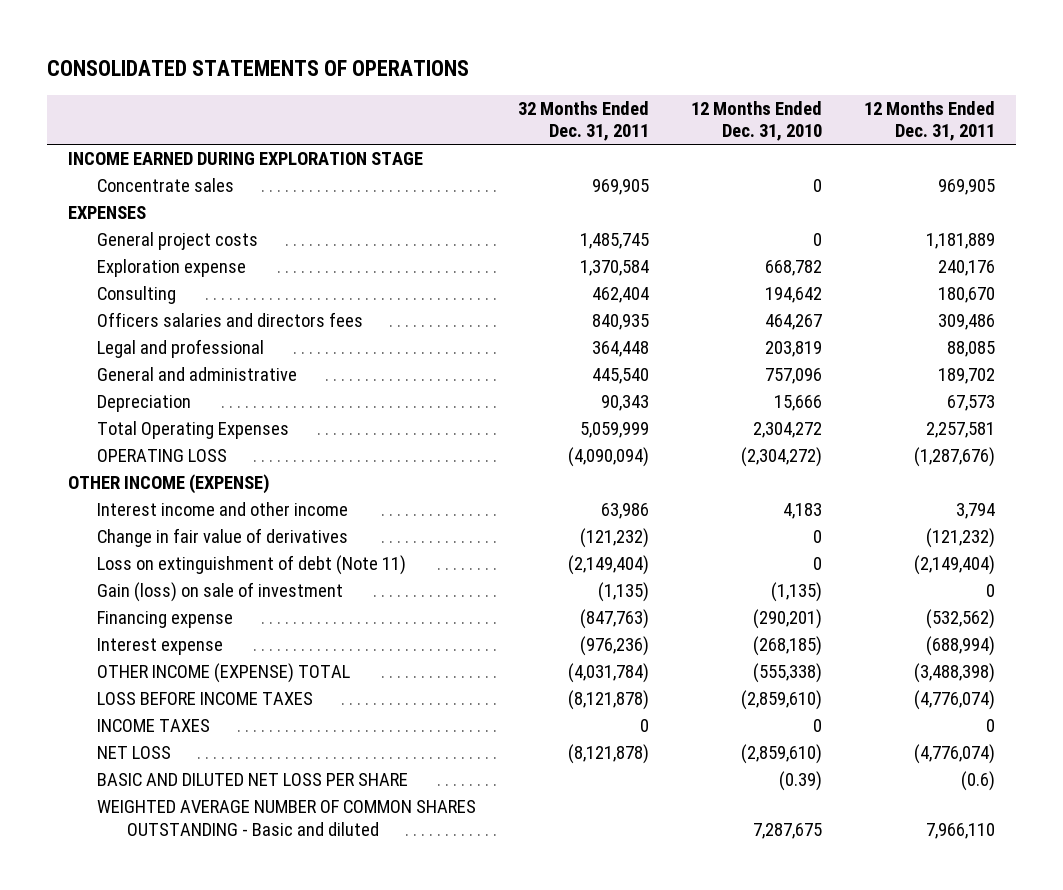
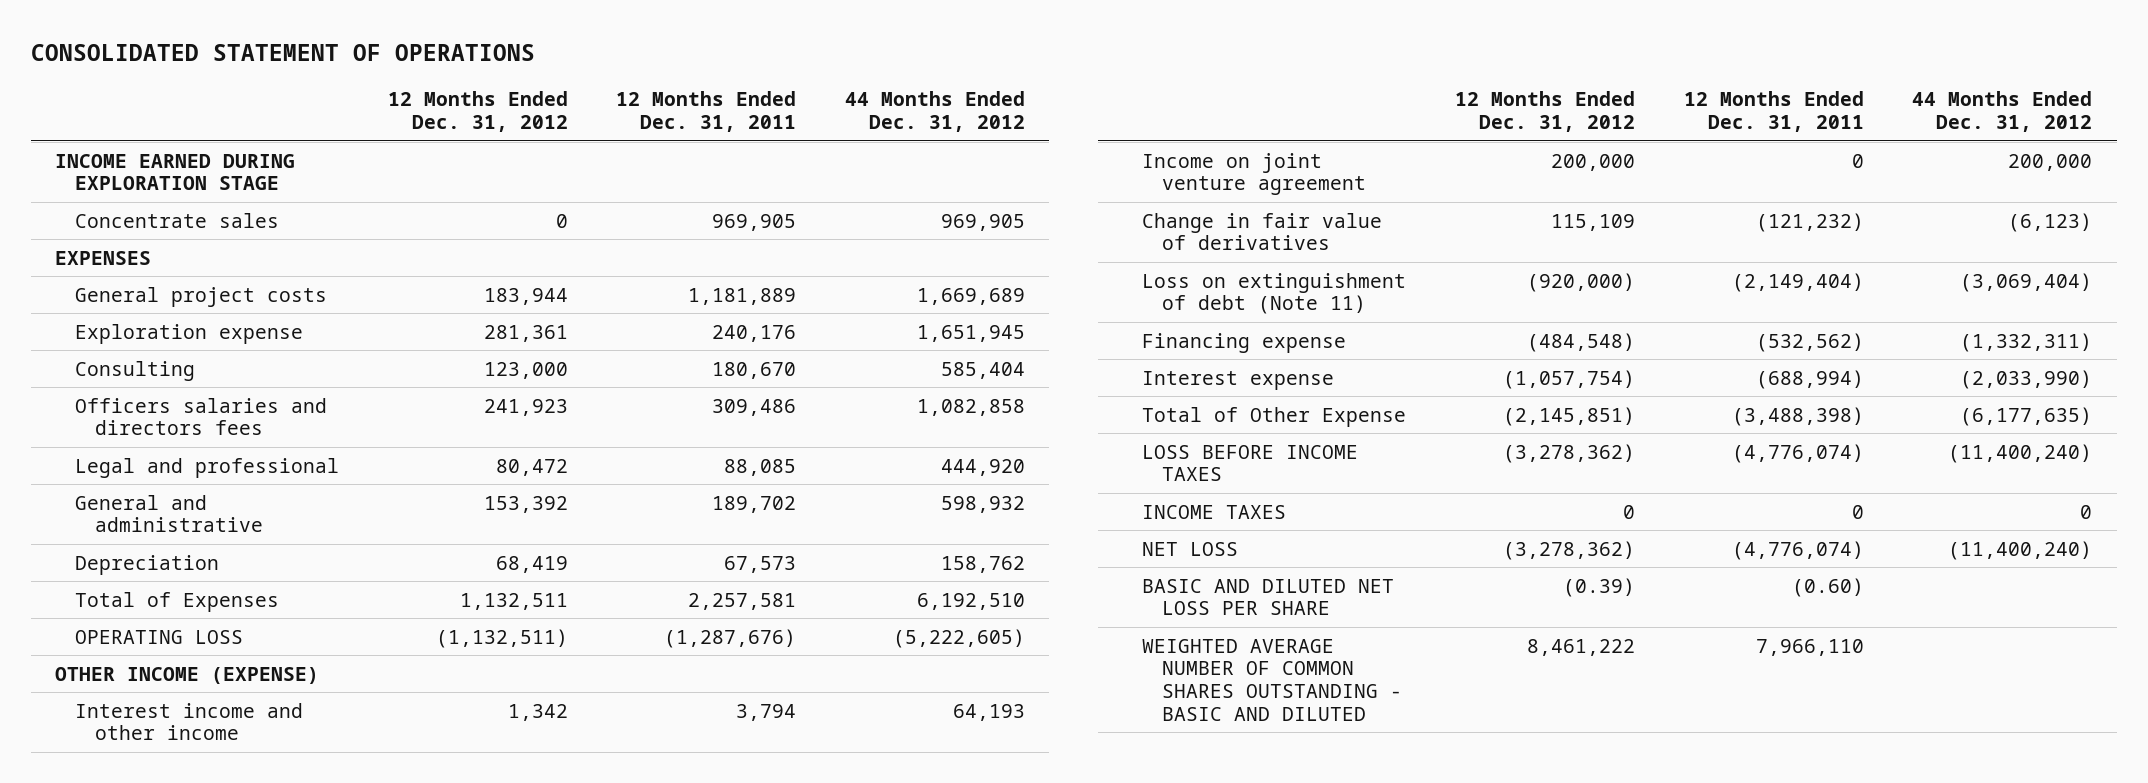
- CONSOLIDATED STATEMENTS OF OPERATIONS
+ CONSOLIDATED STATEMENT OF OPERATIONS
- | 32 Months Ended Dec. 31, 2011 | 12 Months Ended Dec. 31, 2010 | 12 Months Ended Dec. 31, 2011
+ | 12 Months Ended Dec. 31, 2012 | 12 Months Ended Dec. 31, 2011 | 44 Months Ended Dec. 31, 2012
- Total Operating Expenses | 5,059,999 | 2,304,272 | 2,257,581
+ Total of Expenses | 1,132,511 | 2,257,581 | 6,192,510
+ Income on joint venture agreement | 200,000 | 0 | 200,000
- Gain (loss) on sale of investment | (1,135) | (1,135) | 0
- OTHER INCOME (EXPENSE) TOTAL | (4,031,784) | (555,338) | (3,488,398)
+ Total of Other Expense | (2,145,851) | (3,488,398) | (6,177,635)
- BASIC AND DILUTED NET LOSS PER SHARE | | (0.39) | (0.6)
- WEIGHTED AVERAGE NUMBER OF COMMON SHARES OUTSTANDING - Basic and diluted | | 7,287,675 | 7,966,110
+ BASIC AND DILUTED NET LOSS PER SHARE | (0.39) | (0.60) |
+ WEIGHTED AVERAGE NUMBER OF COMMON SHARES OUTSTANDING - BASIC AND DILUTED | 8,461,222 | 7,966,110 |

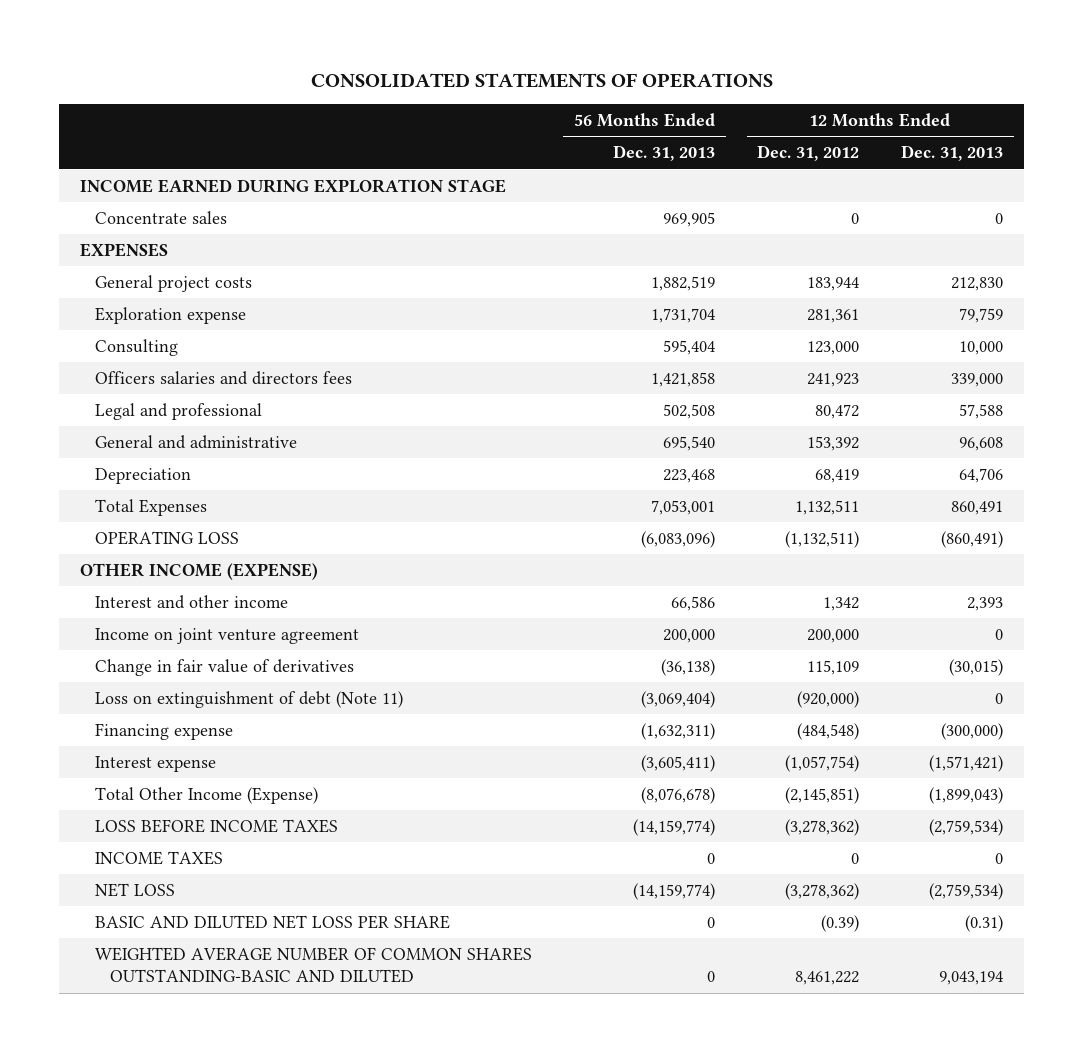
- CONSOLIDATED STATEMENT OF OPERATIONS
+ CONSOLIDATED STATEMENTS OF OPERATIONS
- | 12 Months Ended Dec. 31, 2012 | 12 Months Ended Dec. 31, 2011 | 44 Months Ended Dec. 31, 2012
+ | 56 Months Ended Dec. 31, 2013 | 12 Months Ended Dec. 31, 2012 | 12 Months Ended Dec. 31, 2013
- Total of Expenses | 1,132,511 | 2,257,581 | 6,192,510
+ Total Expenses | 7,053,001 | 1,132,511 | 860,491
- Interest income and other income | 1,342 | 3,794 | 64,193
+ Interest and other income | 66,586 | 1,342 | 2,393
- Total of Other Expense | (2,145,851) | (3,488,398) | (6,177,635)
+ Total Other Income (Expense) | (8,076,678) | (2,145,851) | (1,899,043)
- WEIGHTED AVERAGE NUMBER OF COMMON SHARES OUTSTANDING - BASIC AND DILUTED | 8,461,222 | 7,966,110 |
+ WEIGHTED AVERAGE NUMBER OF COMMON SHARES OUTSTANDING-BASIC AND DILUTED | 0 | 8,461,222 | 9,043,194

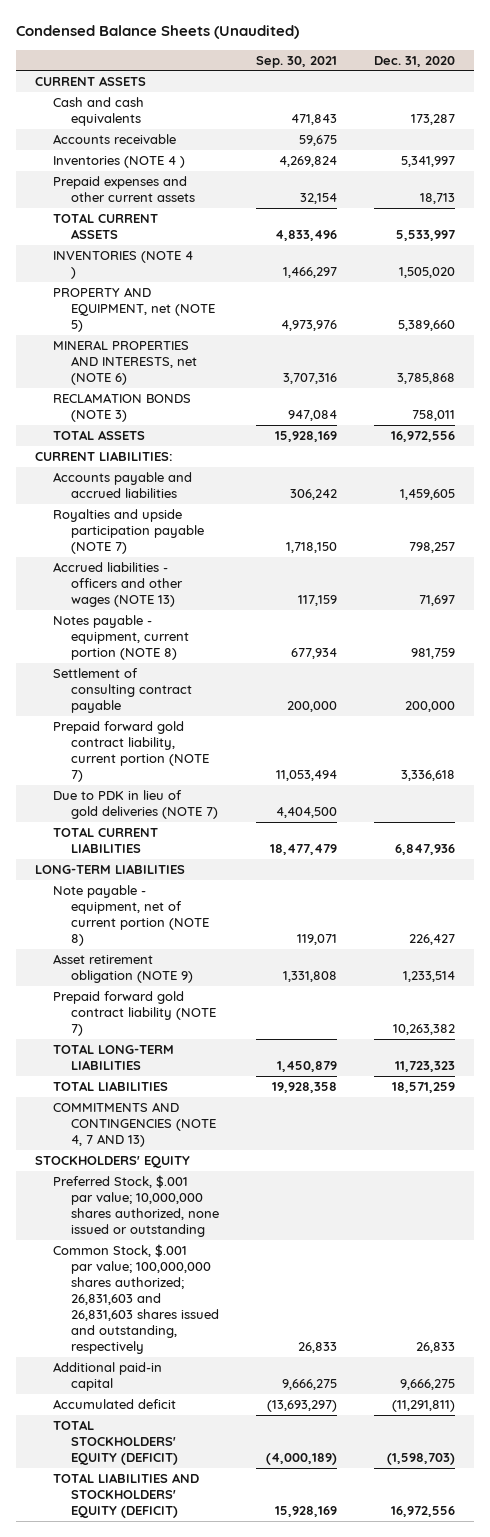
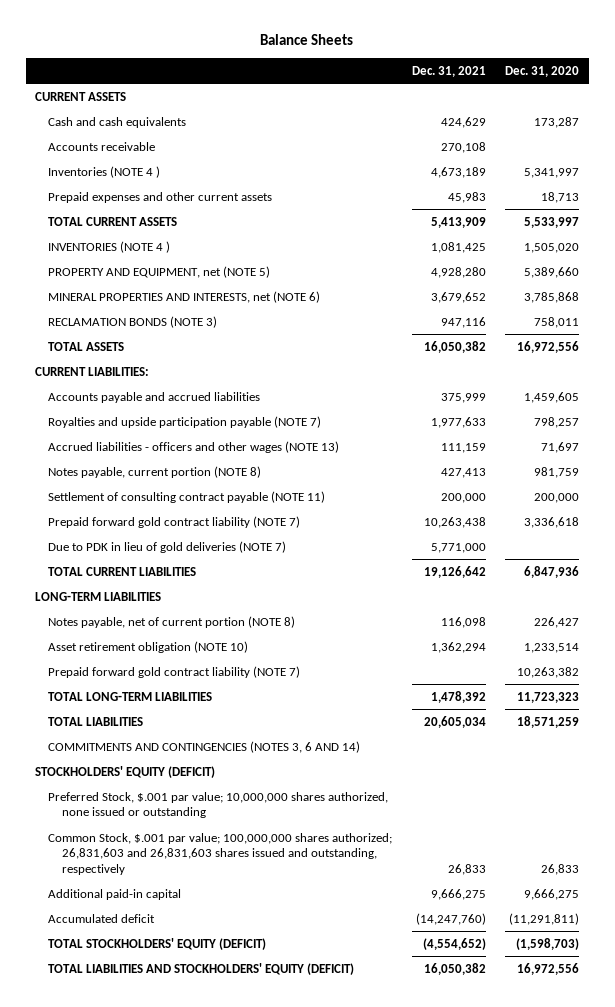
- Condensed Balance Sheets (Unaudited)
+ Balance Sheets
- | Sep. 30, 2021 | Dec. 31, 2020
+ | Dec. 31, 2021 | Dec. 31, 2020
- Notes payable - equipment, current portion (NOTE 8) | 677,934 | 981,759
- Settlement of consulting contract payable | 200,000 | 200,000
- Prepaid forward gold contract liability, current portion (NOTE 7) | 11,053,494 | 3,336,618
+ Notes payable, current portion (NOTE 8) | 427,413 | 981,759
+ Settlement of consulting contract payable (NOTE 11) | 200,000 | 200,000
+ Prepaid forward gold contract liability (NOTE 7) | 10,263,438 | 3,336,618
- Note payable - equipment, net of current portion (NOTE 8) | 119,071 | 226,427
- Asset retirement obligation (NOTE 9) | 1,331,808 | 1,233,514
+ Notes payable, net of current portion (NOTE 8) | 116,098 | 226,427
+ Asset retirement obligation (NOTE 10) | 1,362,294 | 1,233,514
- COMMITMENTS AND CONTINGENCIES (NOTE 4, 7 AND 13)
- STOCKHOLDERS' EQUITY
+ COMMITMENTS AND CONTINGENCIES (NOTES 3, 6 AND 14)
+ STOCKHOLDERS' EQUITY (DEFICIT)

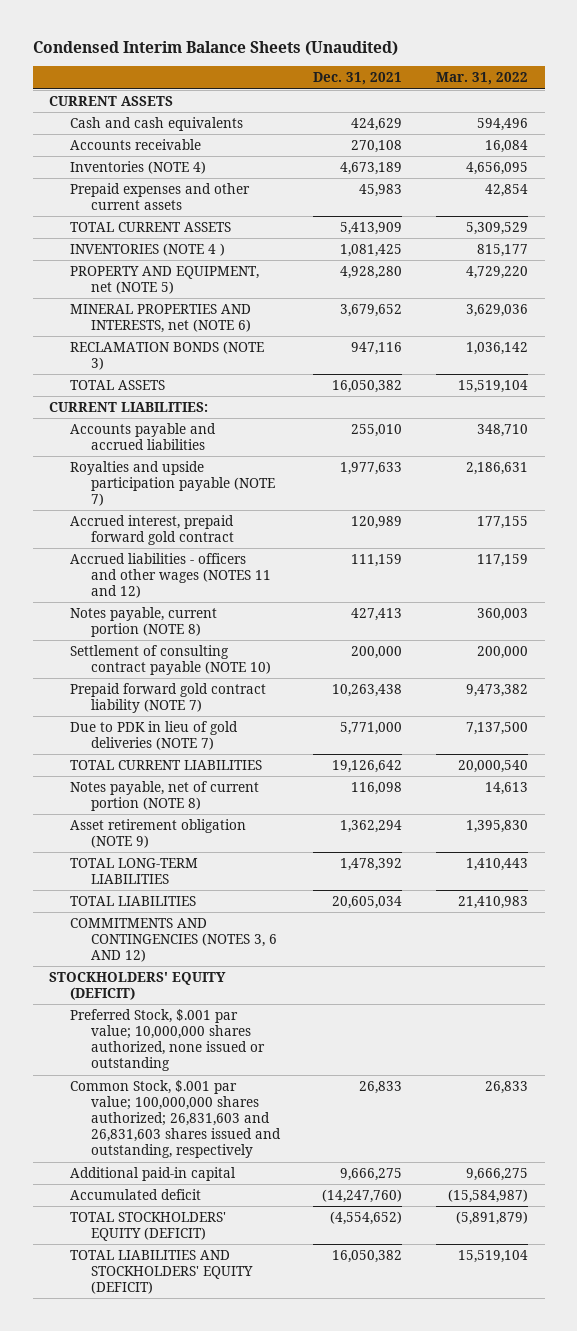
- Balance Sheets
+ Condensed Interim Balance Sheets (Unaudited)
- | Dec. 31, 2021 | Dec. 31, 2020
+ | Dec. 31, 2021 | Mar. 31, 2022
- Inventories (NOTE 4 ) | 4,673,189 | 5,341,997
+ Inventories (NOTE 4) | 4,673,189 | 4,656,095
- Accounts payable and accrued liabilities | 375,999 | 1,459,605
+ Accounts payable and accrued liabilities | 255,010 | 348,710
- Accrued liabilities - officers and other wages (NOTE 13) | 111,159 | 71,697
+ Accrued interest, prepaid forward gold contract | 120,989 | 177,155
+ Accrued liabilities - officers and other wages (NOTES 11 and 12) | 111,159 | 117,159
- Settlement of consulting contract payable (NOTE 11) | 200,000 | 200,000
+ Settlement of consulting contract payable (NOTE 10) | 200,000 | 200,000
- LONG-TERM LIABILITIES
- Asset retirement obligation (NOTE 10) | 1,362,294 | 1,233,514
- Prepaid forward gold contract liability (NOTE 7) | | 10,263,382
+ Asset retirement obligation (NOTE 9) | 1,362,294 | 1,395,830
- COMMITMENTS AND CONTINGENCIES (NOTES 3, 6 AND 14)
+ COMMITMENTS AND CONTINGENCIES (NOTES 3, 6 AND 12)

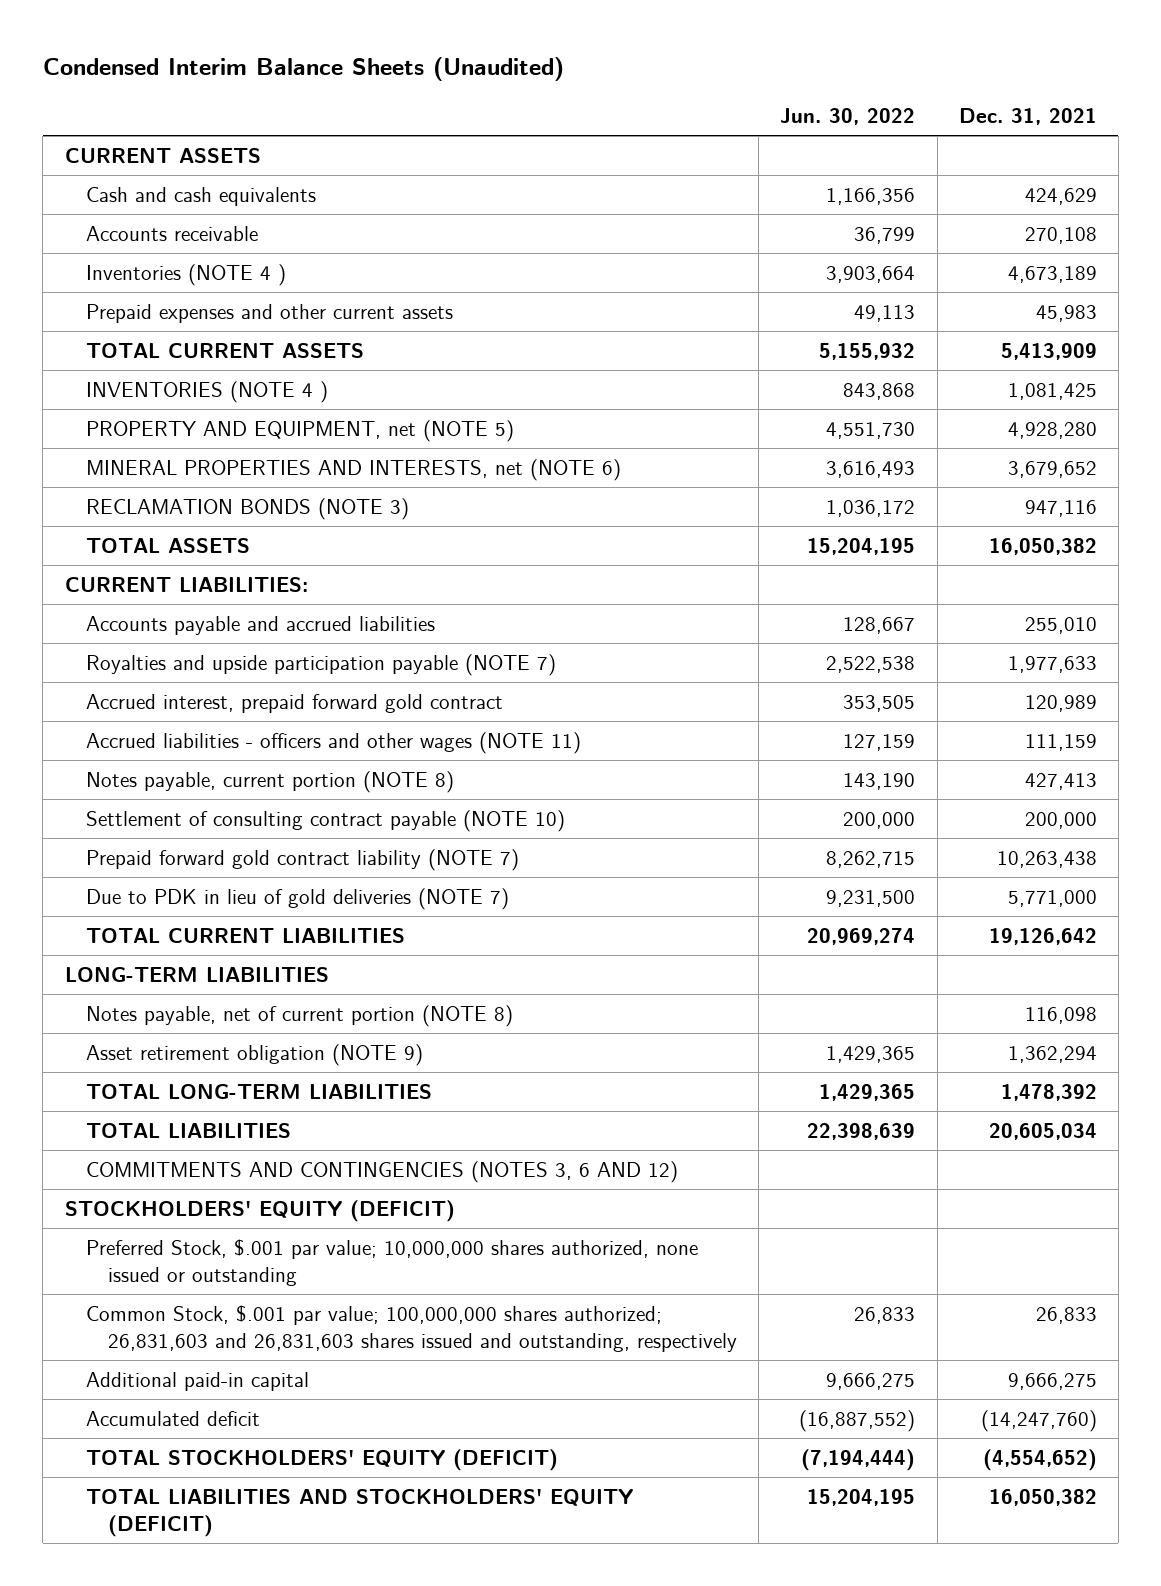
- | Dec. 31, 2021 | Mar. 31, 2022
+ | Jun. 30, 2022 | Dec. 31, 2021
- Inventories (NOTE 4) | 4,673,189 | 4,656,095
+ Inventories (NOTE 4 ) | 3,903,664 | 4,673,189
- Accrued liabilities - officers and other wages (NOTES 11 and 12) | 111,159 | 117,159
+ Accrued liabilities - officers and other wages (NOTE 11) | 127,159 | 111,159
+ LONG-TERM LIABILITIES

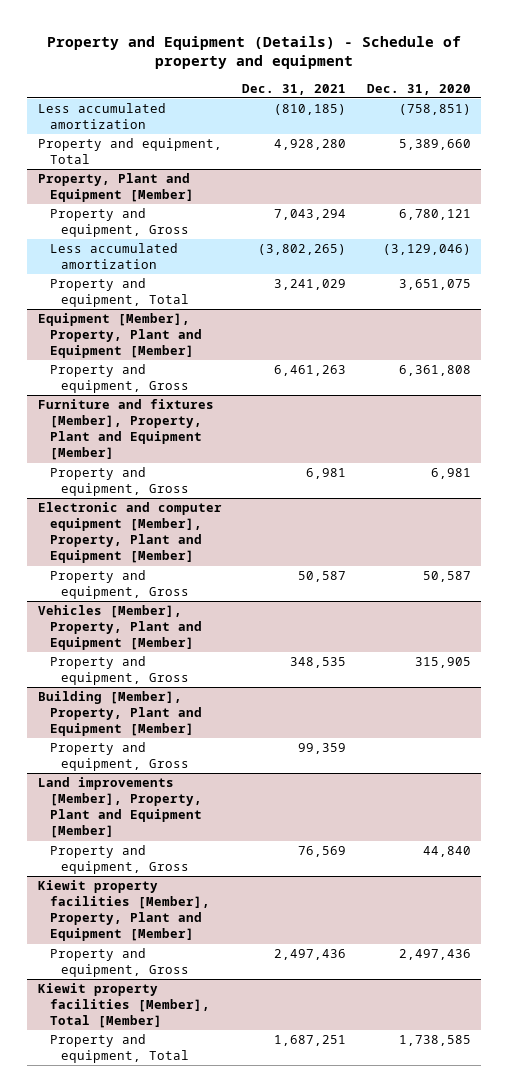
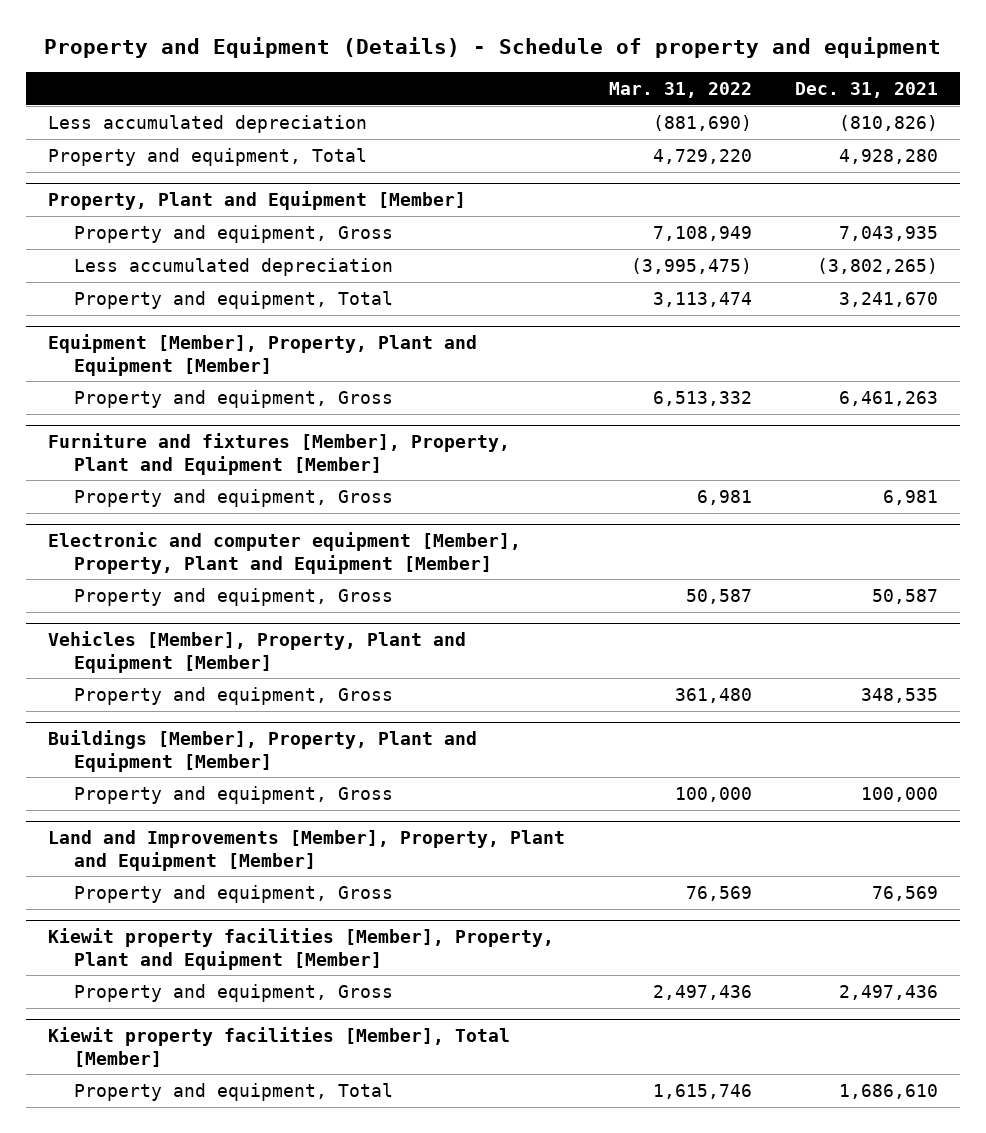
- | Dec. 31, 2021 | Dec. 31, 2020
+ | Mar. 31, 2022 | Dec. 31, 2021
- Less accumulated amortization | (810,185) | (758,851)
+ Less accumulated depreciation | (881,690) | (810,826)
@ Property, Plant and Equipment [Member]
- Property and equipment, Gross | 7,043,294 | 6,780,121
- Less accumulated amortization | (3,802,265) | (3,129,046)
- Property and equipment, Total | 3,241,029 | 3,651,075
+ Property and equipment, Gross | 7,108,949 | 7,043,935
+ Less accumulated depreciation | (3,995,475) | (3,802,265)
+ Property and equipment, Total | 3,113,474 | 3,241,670
- Building [Member], Property, Plant and Equipment [Member]
- Property and equipment, Gross | 99,359 |
- Land improvements [Member], Property, Plant and Equipment [Member]
+ Buildings [Member], Property, Plant and Equipment [Member]
+ Property and equipment, Gross | 100,000 | 100,000
+ Land and Improvements [Member], Property, Plant and Equipment [Member]
@ Kiewit property facilities [Member], Total [Member]
- Property and equipment, Total | 1,687,251 | 1,738,585
+ Property and equipment, Total | 1,615,746 | 1,686,610

